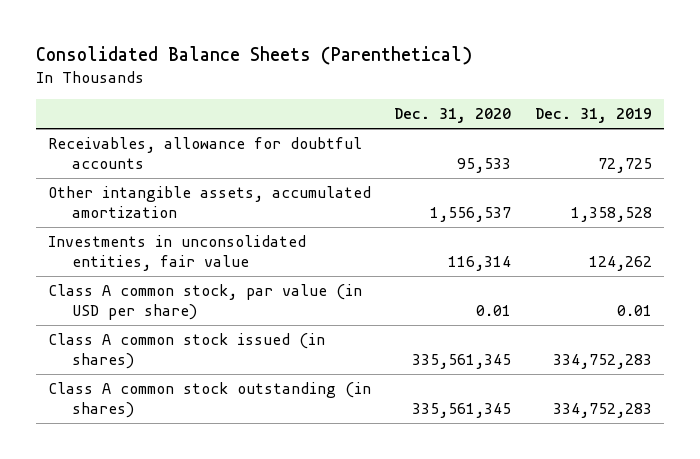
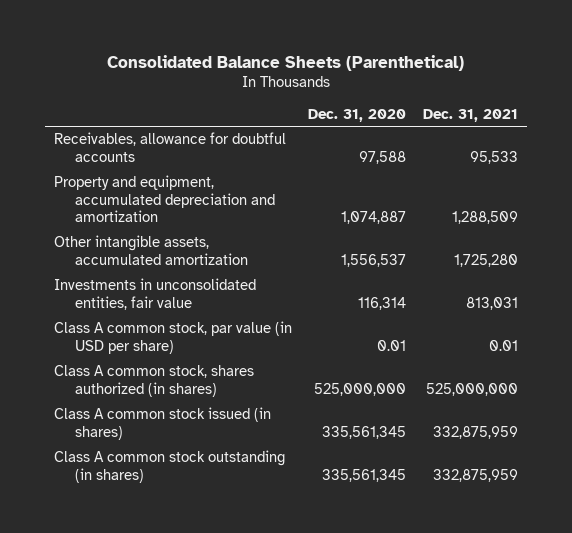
- | Dec. 31, 2020 | Dec. 31, 2019
+ | Dec. 31, 2020 | Dec. 31, 2021
- Receivables, allowance for doubtful accounts | 95,533 | 72,725
+ Receivables, allowance for doubtful accounts | 97,588 | 95,533
+ Property and equipment, accumulated depreciation and amortization | 1,074,887 | 1,288,509
+ Class A common stock, shares authorized (in shares) | 525,000,000 | 525,000,000

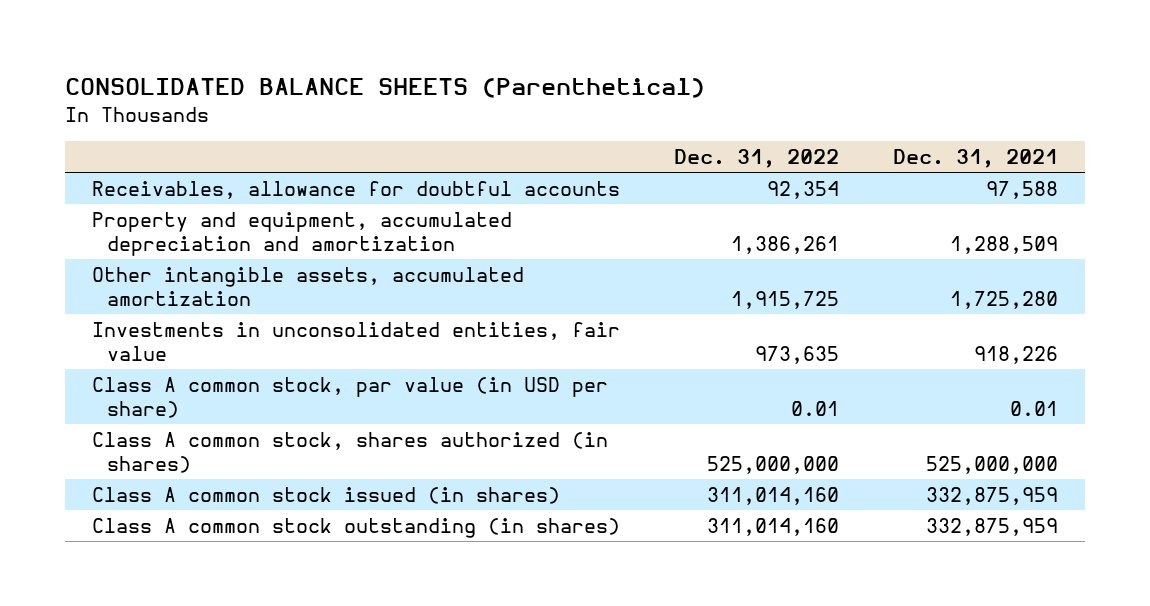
- Consolidated Balance Sheets (Parenthetical)
+ CONSOLIDATED BALANCE SHEETS (Parenthetical)
- | Dec. 31, 2020 | Dec. 31, 2021
+ | Dec. 31, 2022 | Dec. 31, 2021
- Receivables, allowance for doubtful accounts | 97,588 | 95,533
+ Receivables, allowance for doubtful accounts | 92,354 | 97,588
- Investments in unconsolidated entities, fair value | 116,314 | 813,031
+ Investments in unconsolidated entities, fair value | 973,635 | 918,226

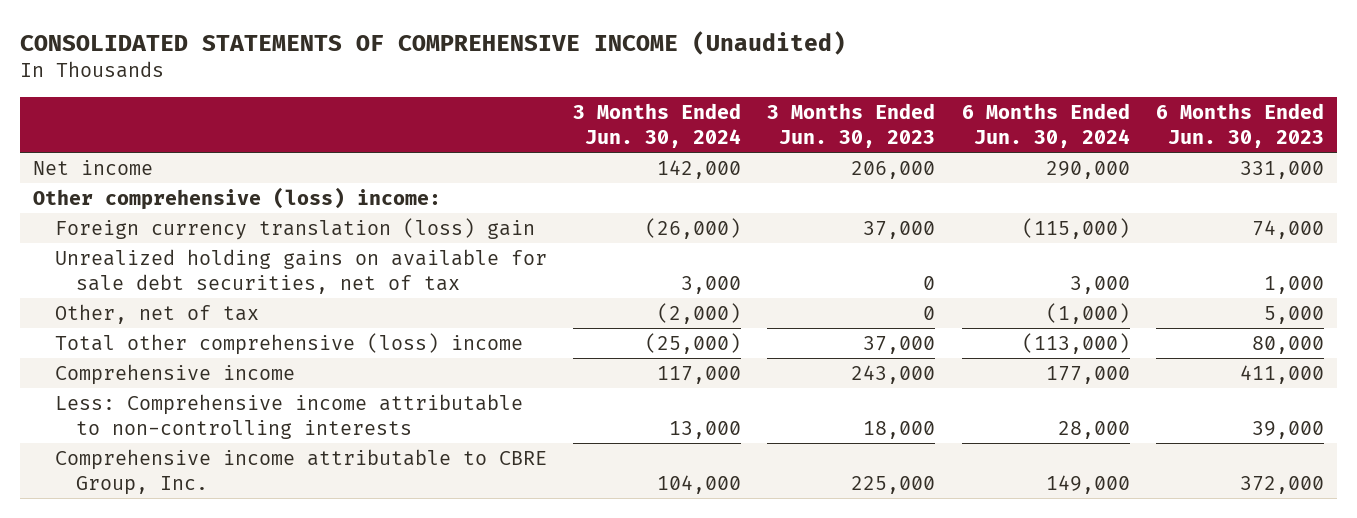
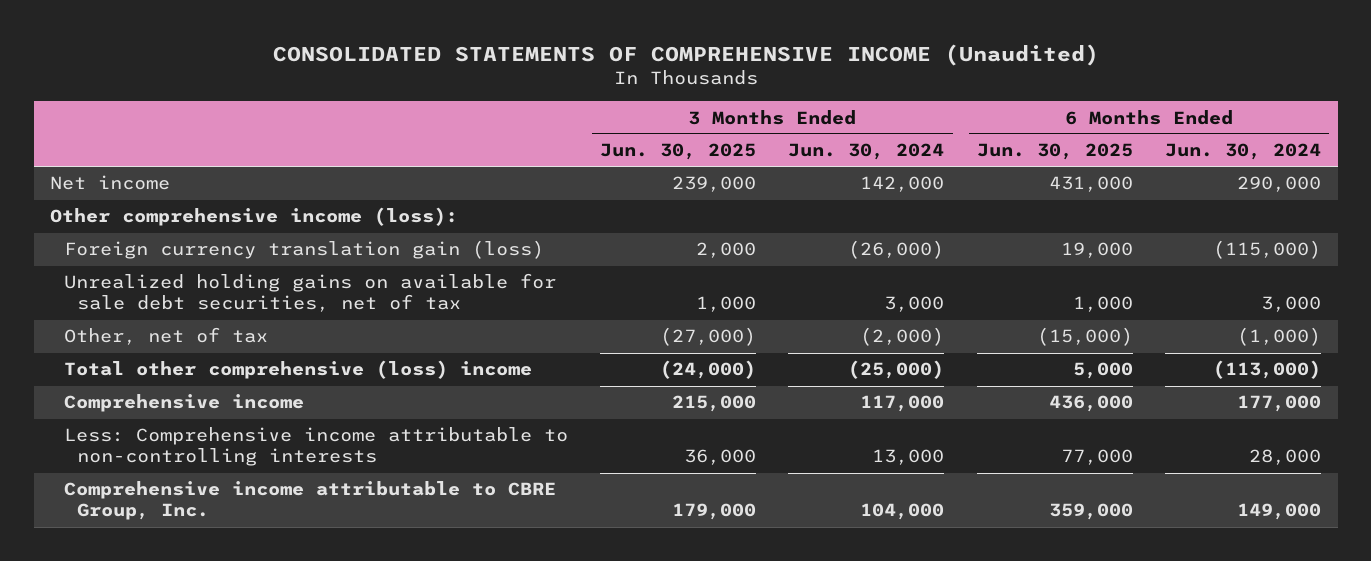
- | 3 Months Ended Jun. 30, 2024 | 3 Months Ended Jun. 30, 2023 | 6 Months Ended Jun. 30, 2024 | 6 Months Ended Jun. 30, 2023
+ | 3 Months Ended Jun. 30, 2025 | 3 Months Ended Jun. 30, 2024 | 6 Months Ended Jun. 30, 2025 | 6 Months Ended Jun. 30, 2024
- Other comprehensive (loss) income:
- Foreign currency translation (loss) gain | (26,000) | 37,000 | (115,000) | 74,000
+ Other comprehensive income (loss):
+ Foreign currency translation gain (loss) | 2,000 | (26,000) | 19,000 | (115,000)

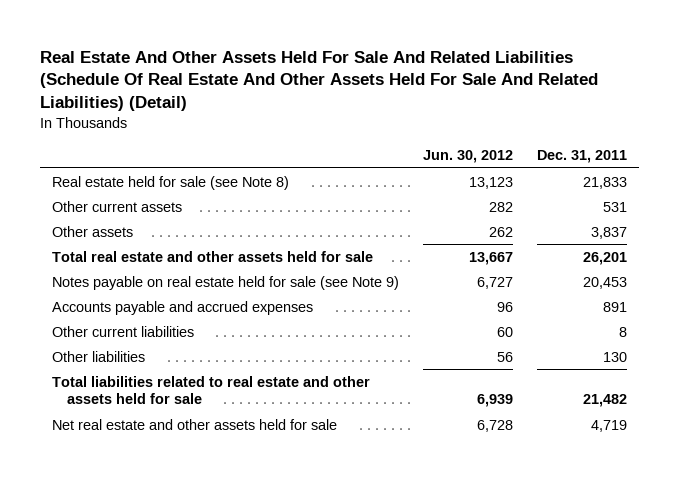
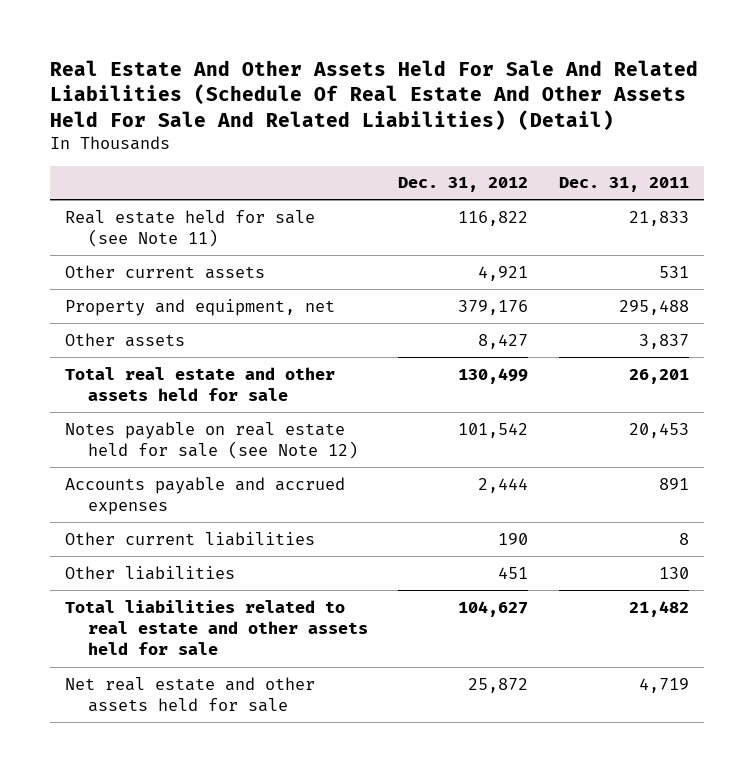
- | Jun. 30, 2012 | Dec. 31, 2011
+ | Dec. 31, 2012 | Dec. 31, 2011
- Real estate held for sale (see Note 8) | 13,123 | 21,833
+ Real estate held for sale (see Note 11) | 116,822 | 21,833
+ Property and equipment, net | 379,176 | 295,488
- Notes payable on real estate held for sale (see Note 9) | 6,727 | 20,453
+ Notes payable on real estate held for sale (see Note 12) | 101,542 | 20,453

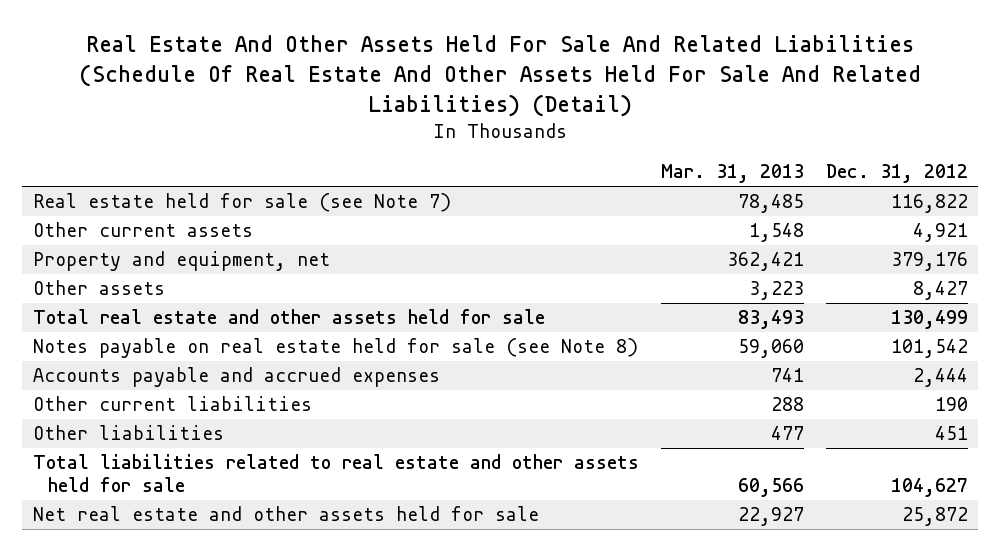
- | Dec. 31, 2012 | Dec. 31, 2011
+ | Mar. 31, 2013 | Dec. 31, 2012
- Real estate held for sale (see Note 11) | 116,822 | 21,833
+ Real estate held for sale (see Note 7) | 78,485 | 116,822
- Notes payable on real estate held for sale (see Note 12) | 101,542 | 20,453
+ Notes payable on real estate held for sale (see Note 8) | 59,060 | 101,542

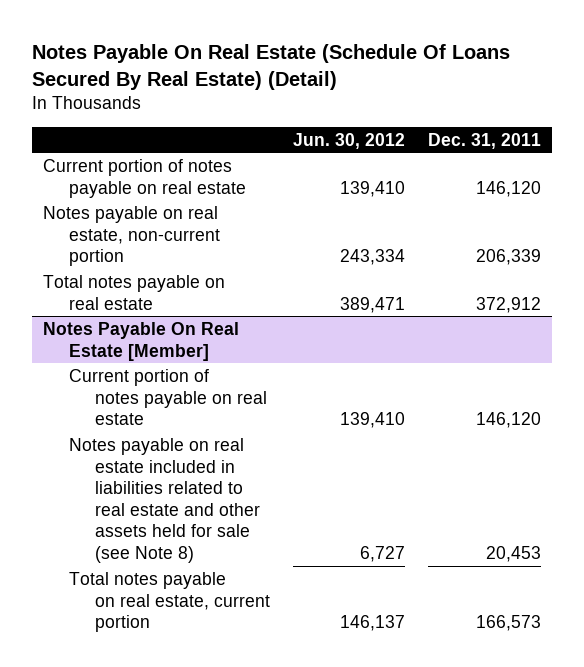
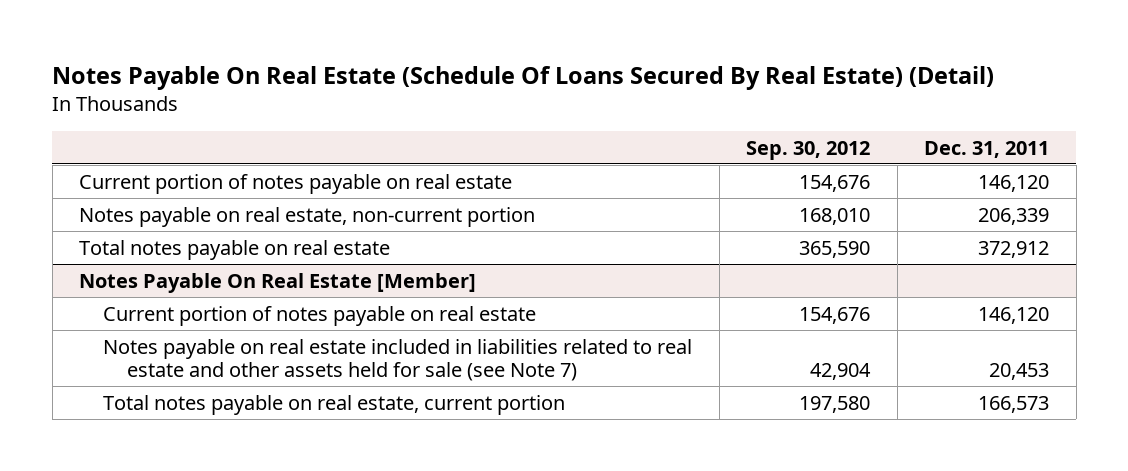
- | Jun. 30, 2012 | Dec. 31, 2011
+ | Sep. 30, 2012 | Dec. 31, 2011
@ Notes Payable On Real Estate [Member]
- Notes payable on real estate included in liabilities related to real estate and other assets held for sale (see Note 8) | 6,727 | 20,453
+ Notes payable on real estate included in liabilities related to real estate and other assets held for sale (see Note 7) | 42,904 | 20,453

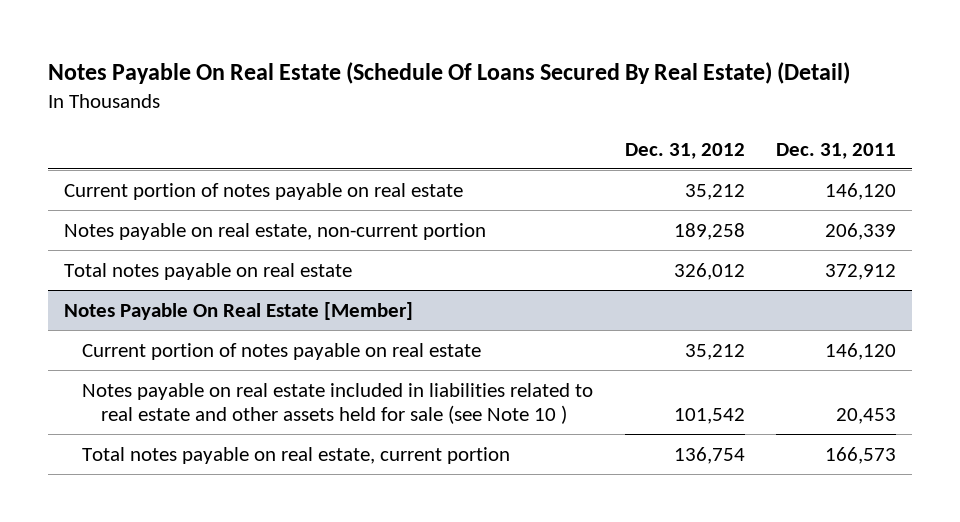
- | Sep. 30, 2012 | Dec. 31, 2011
+ | Dec. 31, 2012 | Dec. 31, 2011
@ Notes Payable On Real Estate [Member]
- Notes payable on real estate included in liabilities related to real estate and other assets held for sale (see Note 7) | 42,904 | 20,453
+ Notes payable on real estate included in liabilities related to real estate and other assets held for sale (see Note 10 ) | 101,542 | 20,453

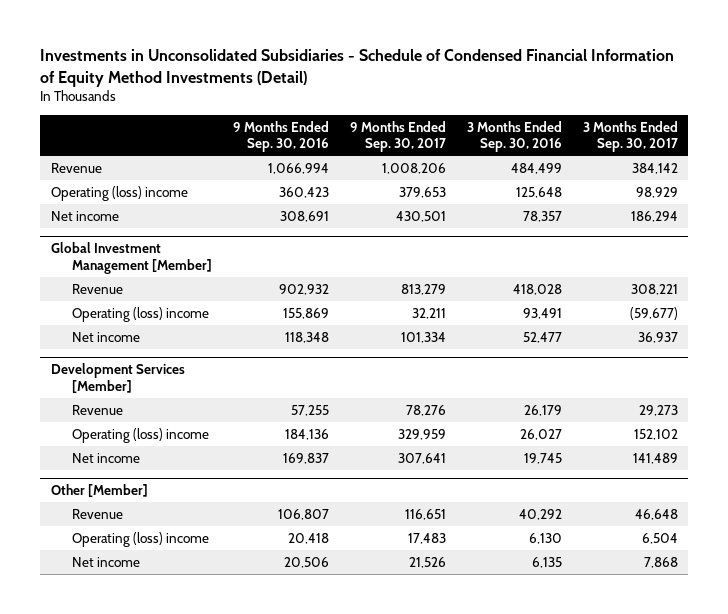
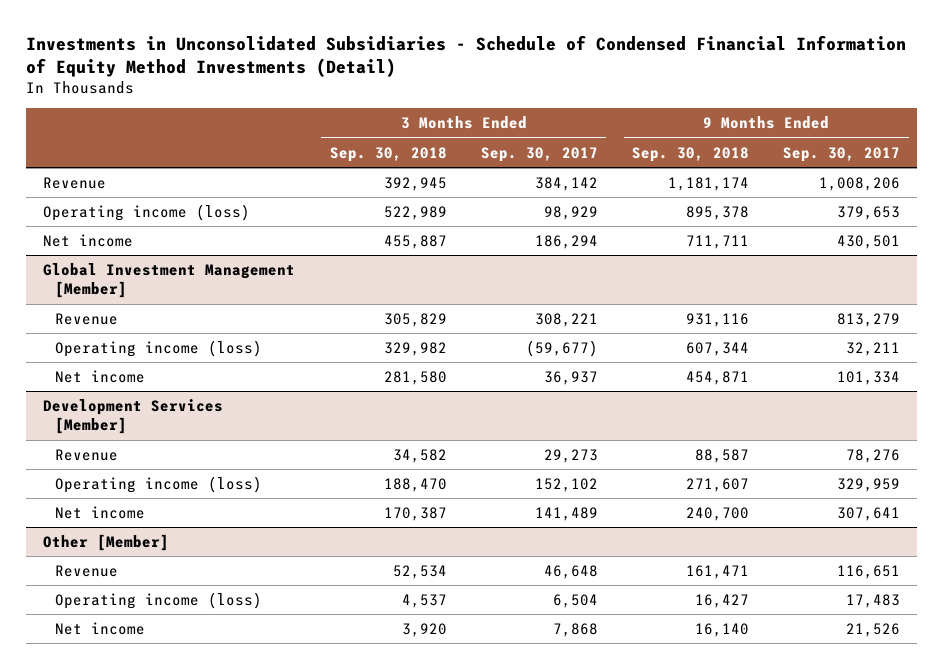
- | 9 Months Ended Sep. 30, 2016 | 9 Months Ended Sep. 30, 2017 | 3 Months Ended Sep. 30, 2016 | 3 Months Ended Sep. 30, 2017
+ | 3 Months Ended Sep. 30, 2018 | 3 Months Ended Sep. 30, 2017 | 9 Months Ended Sep. 30, 2018 | 9 Months Ended Sep. 30, 2017
- Operating (loss) income | 360,423 | 379,653 | 125,648 | 98,929
+ Operating income (loss) | 522,989 | 98,929 | 895,378 | 379,653
@ Global Investment Management [Member]
- Operating (loss) income | 155,869 | 32,211 | 93,491 | (59,677)
+ Operating income (loss) | 329,982 | (59,677) | 607,344 | 32,211
@ Development Services [Member]
- Operating (loss) income | 184,136 | 329,959 | 26,027 | 152,102
+ Operating income (loss) | 188,470 | 152,102 | 271,607 | 329,959
@ Other [Member]
- Operating (loss) income | 20,418 | 17,483 | 6,130 | 6,504
+ Operating income (loss) | 4,537 | 6,504 | 16,427 | 17,483

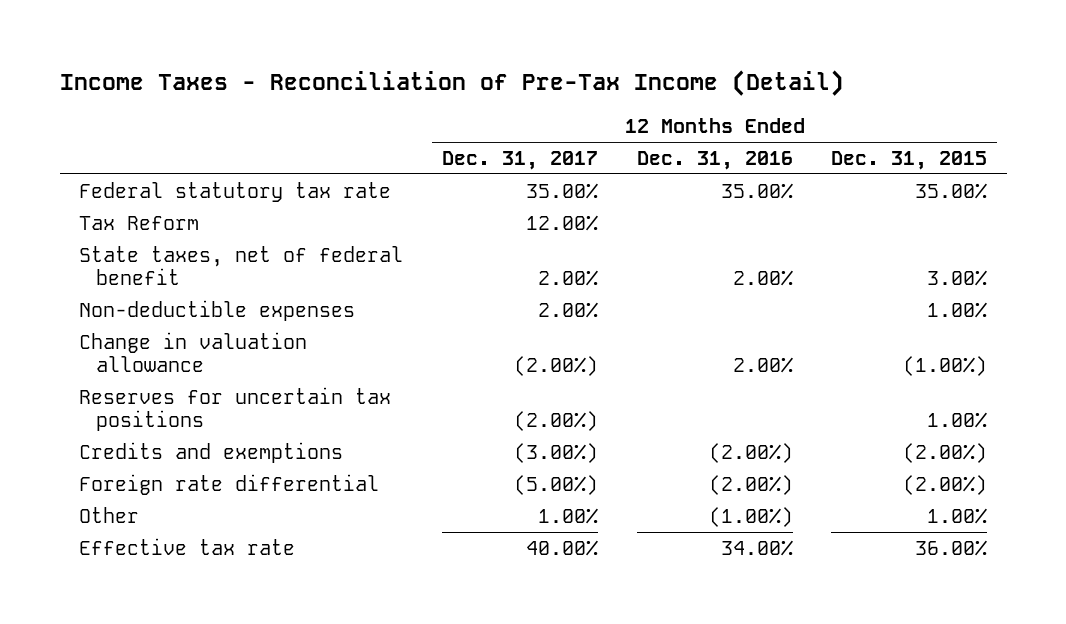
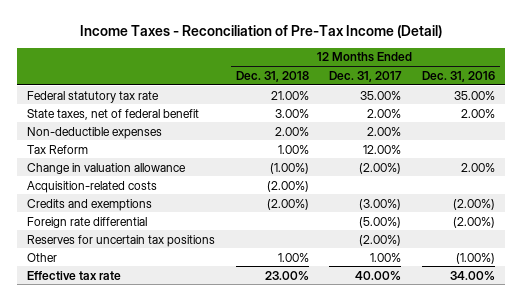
- | 12 Months Ended Dec. 31, 2017 | 12 Months Ended Dec. 31, 2016 | 12 Months Ended Dec. 31, 2015
+ | 12 Months Ended Dec. 31, 2018 | 12 Months Ended Dec. 31, 2017 | 12 Months Ended Dec. 31, 2016
moved down: Tax Reform | 1.00% | 12.00% |
+ Acquisition-related costs | (2.00%) | |
moved down: Reserves for uncertain tax positions | | (2.00%) |

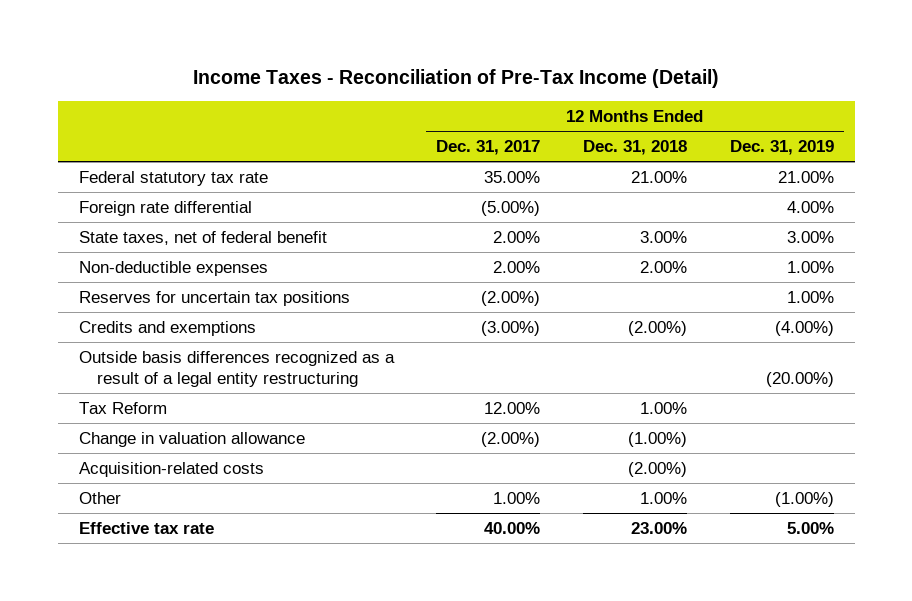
- | 12 Months Ended Dec. 31, 2018 | 12 Months Ended Dec. 31, 2017 | 12 Months Ended Dec. 31, 2016
+ | 12 Months Ended Dec. 31, 2017 | 12 Months Ended Dec. 31, 2018 | 12 Months Ended Dec. 31, 2019
moved up: Foreign rate differential | (5.00%) | | 4.00%
moved up: Reserves for uncertain tax positions | (2.00%) | | 1.00%
moved up: Credits and exemptions | (3.00%) | (2.00%) | (4.00%)
+ Outside basis differences recognized as a result of a legal entity restructuring | | | (20.00%)

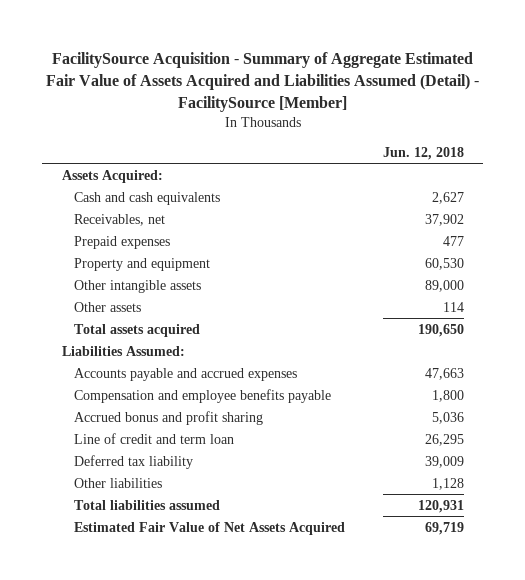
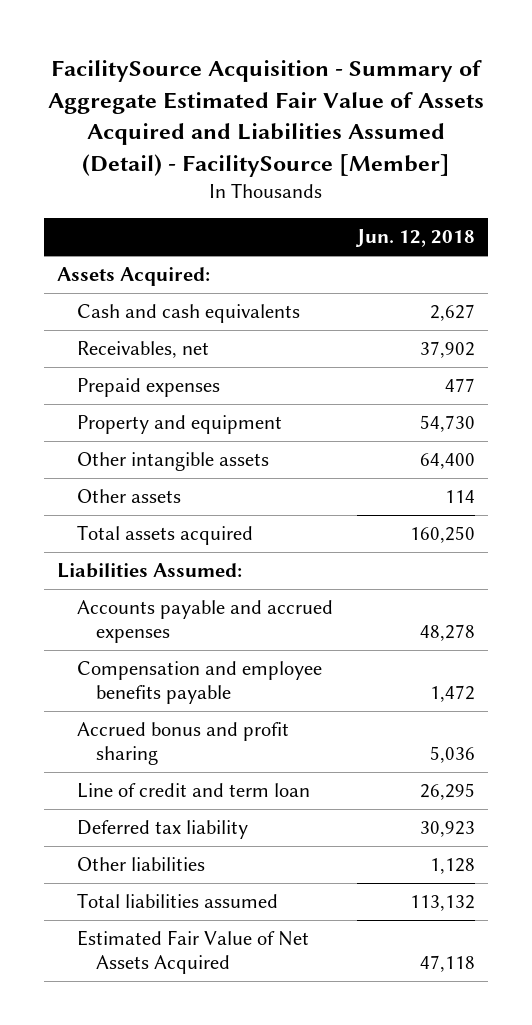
- Property and equipment | 60,530
- Other intangible assets | 89,000
+ Property and equipment | 54,730
+ Other intangible assets | 64,400
- Total assets acquired | 190,650
+ Total assets acquired | 160,250
- Accounts payable and accrued expenses | 47,663
- Compensation and employee benefits payable | 1,800
+ Accounts payable and accrued expenses | 48,278
+ Compensation and employee benefits payable | 1,472
- Deferred tax liability | 39,009
+ Deferred tax liability | 30,923
- Total liabilities assumed | 120,931
- Estimated Fair Value of Net Assets Acquired | 69,719
+ Total liabilities assumed | 113,132
+ Estimated Fair Value of Net Assets Acquired | 47,118

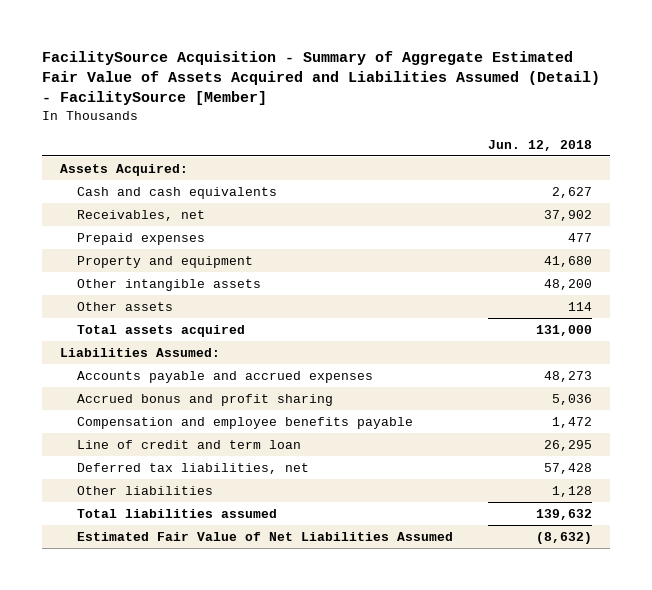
- Property and equipment | 54,730
- Other intangible assets | 64,400
+ Property and equipment | 41,680
+ Other intangible assets | 48,200
- Total assets acquired | 160,250
+ Total assets acquired | 131,000
- Accounts payable and accrued expenses | 48,278
+ Accounts payable and accrued expenses | 48,273
moved down: Compensation and employee benefits payable | 1,472
- Deferred tax liability | 30,923
+ Deferred tax liabilities, net | 57,428
- Total liabilities assumed | 113,132
- Estimated Fair Value of Net Assets Acquired | 47,118
+ Total liabilities assumed | 139,632
+ Estimated Fair Value of Net Liabilities Assumed | (8,632)

